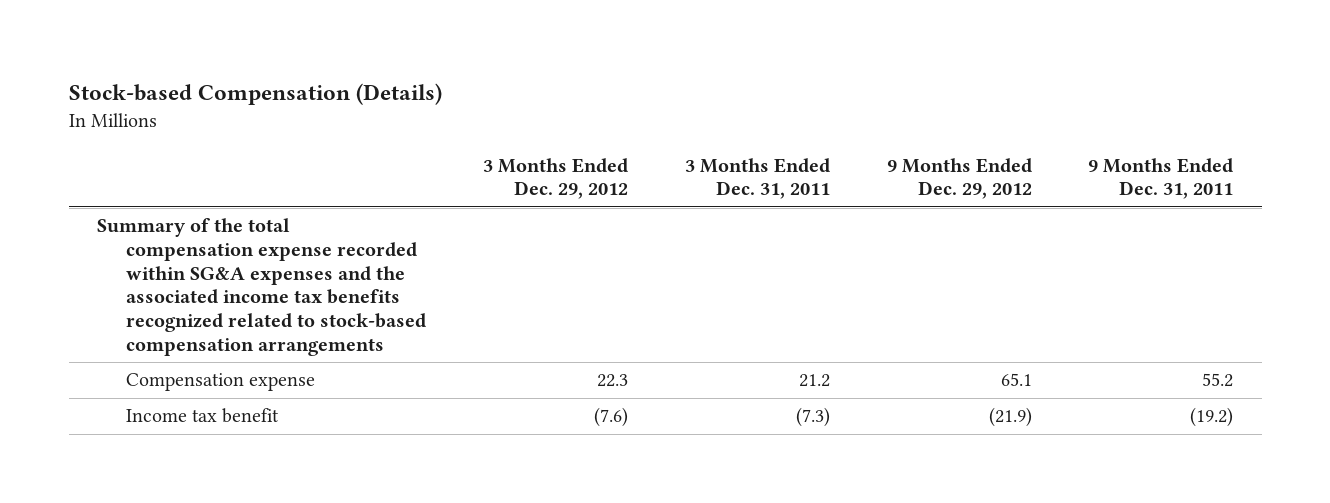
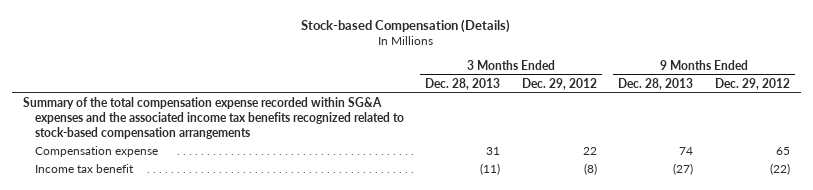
- | 3 Months Ended Dec. 29, 2012 | 3 Months Ended Dec. 31, 2011 | 9 Months Ended Dec. 29, 2012 | 9 Months Ended Dec. 31, 2011
+ | 3 Months Ended Dec. 28, 2013 | 3 Months Ended Dec. 29, 2012 | 9 Months Ended Dec. 28, 2013 | 9 Months Ended Dec. 29, 2012
- Compensation expense | 22.3 | 21.2 | 65.1 | 55.2
- Income tax benefit | (7.6) | (7.3) | (21.9) | (19.2)
+ Compensation expense | 31 | 22 | 74 | 65
+ Income tax benefit | (11) | (8) | (27) | (22)

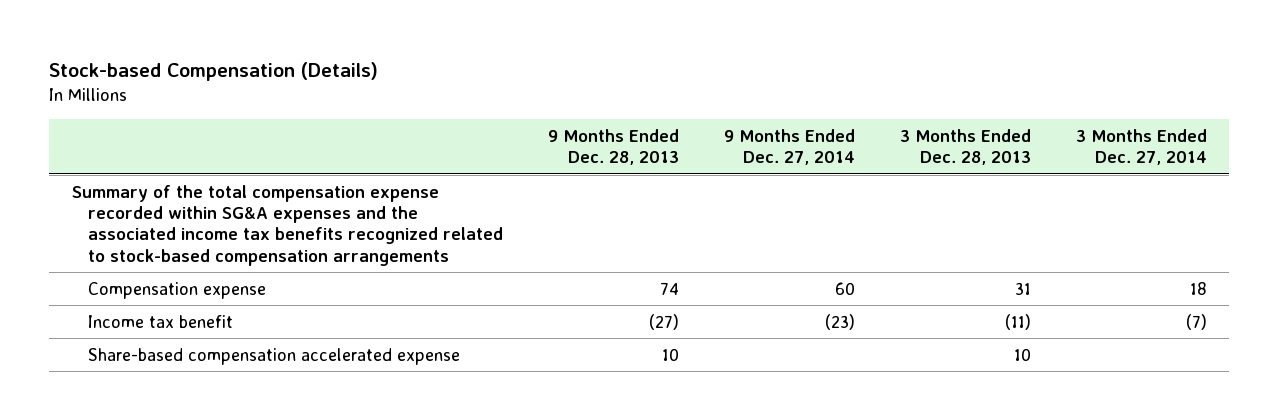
- | 3 Months Ended Dec. 28, 2013 | 3 Months Ended Dec. 29, 2012 | 9 Months Ended Dec. 28, 2013 | 9 Months Ended Dec. 29, 2012
+ | 9 Months Ended Dec. 28, 2013 | 9 Months Ended Dec. 27, 2014 | 3 Months Ended Dec. 28, 2013 | 3 Months Ended Dec. 27, 2014
+ Share-based compensation accelerated expense | 10 | | 10 |

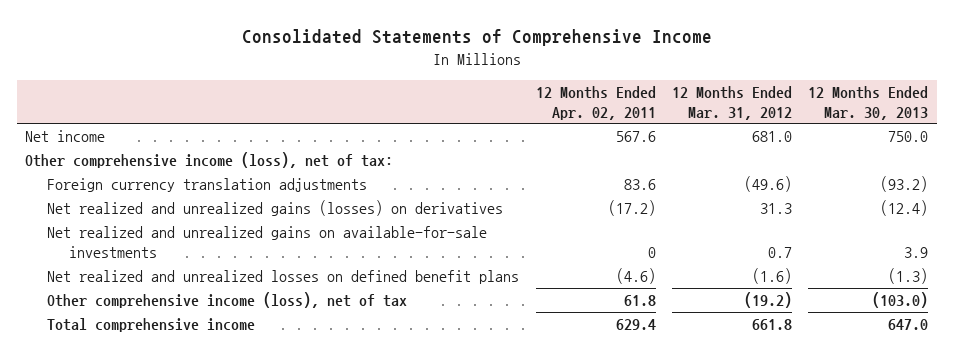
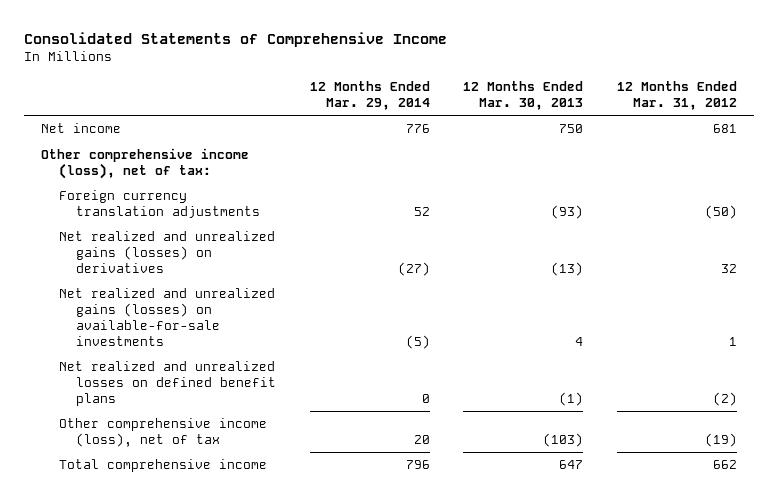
- | 12 Months Ended Apr. 02, 2011 | 12 Months Ended Mar. 31, 2012 | 12 Months Ended Mar. 30, 2013
+ | 12 Months Ended Mar. 29, 2014 | 12 Months Ended Mar. 30, 2013 | 12 Months Ended Mar. 31, 2012
- Net income | 567.6 | 681.0 | 750.0
+ Net income | 776 | 750 | 681
- Foreign currency translation adjustments | 83.6 | (49.6) | (93.2)
- Net realized and unrealized gains (losses) on derivatives | (17.2) | 31.3 | (12.4)
- Net realized and unrealized gains on available-for-sale investments | 0 | 0.7 | 3.9
- Net realized and unrealized losses on defined benefit plans | (4.6) | (1.6) | (1.3)
- Other comprehensive income (loss), net of tax | 61.8 | (19.2) | (103.0)
- Total comprehensive income | 629.4 | 661.8 | 647.0
+ Foreign currency translation adjustments | 52 | (93) | (50)
+ Net realized and unrealized gains (losses) on derivatives | (27) | (13) | 32
+ Net realized and unrealized gains (losses) on available-for-sale investments | (5) | 4 | 1
+ Net realized and unrealized losses on defined benefit plans | 0 | (1) | (2)
+ Other comprehensive income (loss), net of tax | 20 | (103) | (19)
+ Total comprehensive income | 796 | 647 | 662

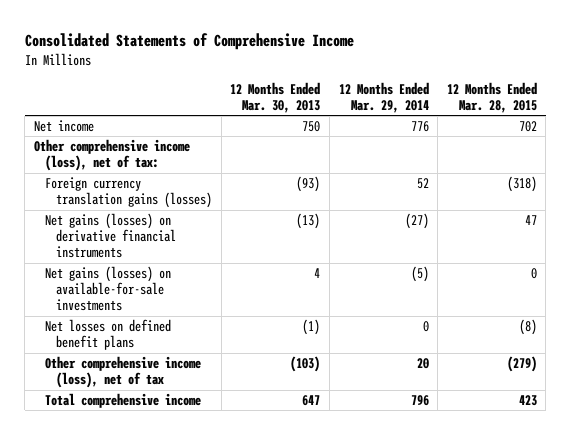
- | 12 Months Ended Mar. 29, 2014 | 12 Months Ended Mar. 30, 2013 | 12 Months Ended Mar. 31, 2012
+ | 12 Months Ended Mar. 30, 2013 | 12 Months Ended Mar. 29, 2014 | 12 Months Ended Mar. 28, 2015
- Foreign currency translation adjustments | 52 | (93) | (50)
- Net realized and unrealized gains (losses) on derivatives | (27) | (13) | 32
- Net realized and unrealized gains (losses) on available-for-sale investments | (5) | 4 | 1
- Net realized and unrealized losses on defined benefit plans | 0 | (1) | (2)
+ Foreign currency translation gains (losses) | (93) | 52 | (318)
+ Net gains (losses) on derivative financial instruments | (13) | (27) | 47
+ Net gains (losses) on available-for-sale investments | 4 | (5) | 0
+ Net losses on defined benefit plans | (1) | 0 | (8)

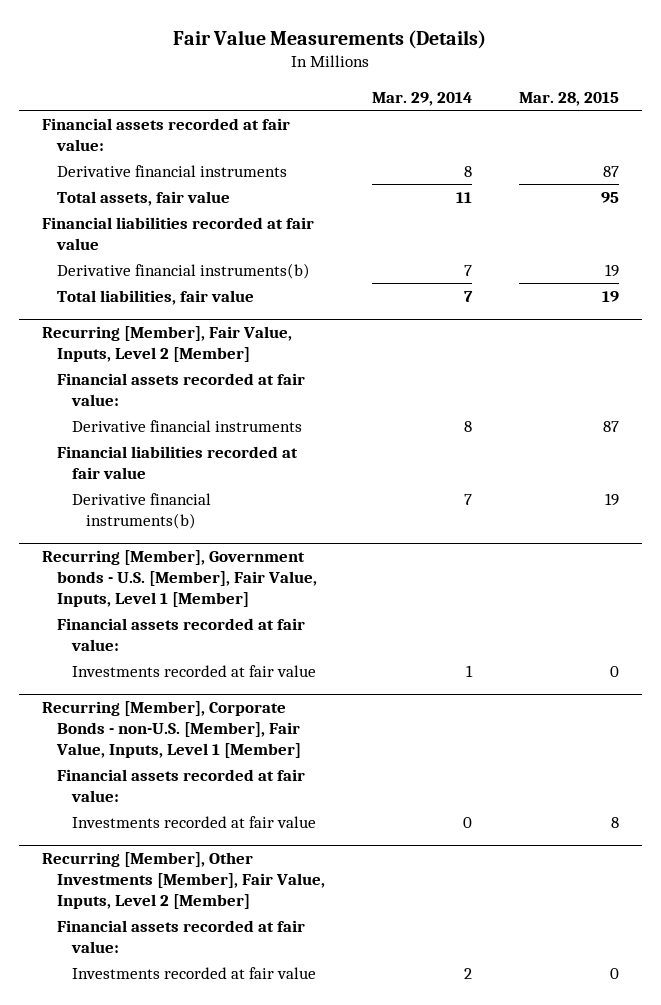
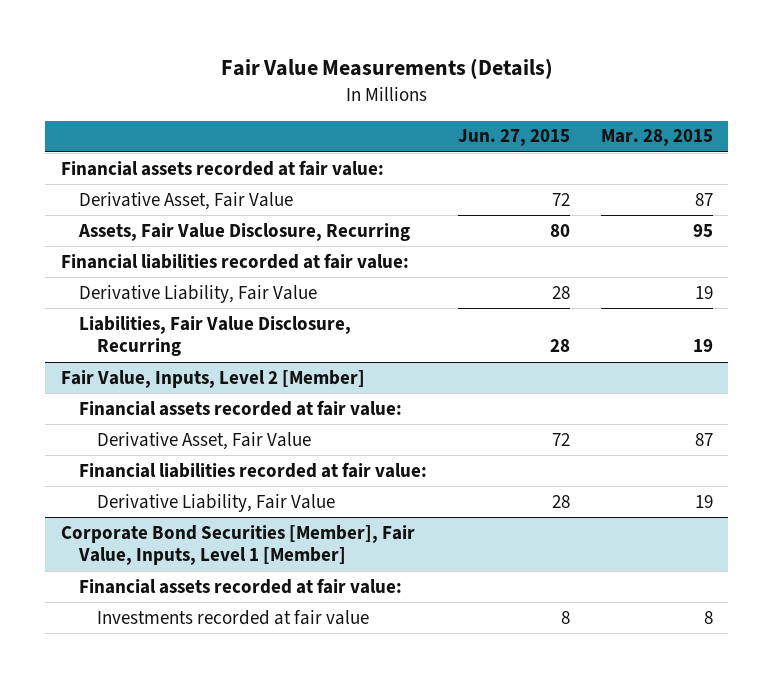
- | Mar. 29, 2014 | Mar. 28, 2015
+ | Jun. 27, 2015 | Mar. 28, 2015
- Derivative financial instruments | 8 | 87
- Total assets, fair value | 11 | 95
- Financial liabilities recorded at fair value
- Derivative financial instruments(b) | 7 | 19
- Total liabilities, fair value | 7 | 19
- Recurring [Member], Fair Value, Inputs, Level 2 [Member]
- Financial assets recorded at fair value:
- Derivative financial instruments | 8 | 87
- Financial liabilities recorded at fair value
- Derivative financial instruments(b) | 7 | 19
- Recurring [Member], Government bonds - U.S. [Member], Fair Value, Inputs, Level 1 [Member]
+ Derivative Asset, Fair Value | 72 | 87
+ Assets, Fair Value Disclosure, Recurring | 80 | 95
+ Financial liabilities recorded at fair value:
+ Derivative Liability, Fair Value | 28 | 19
+ Liabilities, Fair Value Disclosure, Recurring | 28 | 19
+ Fair Value, Inputs, Level 2 [Member]
- Investments recorded at fair value | 1 | 0
- Recurring [Member], Corporate Bonds - non-U.S. [Member], Fair Value, Inputs, Level 1 [Member]
+ Derivative Asset, Fair Value | 72 | 87
+ Financial liabilities recorded at fair value:
+ Derivative Liability, Fair Value | 28 | 19
+ Corporate Bond Securities [Member], Fair Value, Inputs, Level 1 [Member]
- Recurring [Member], Other Investments [Member], Fair Value, Inputs, Level 2 [Member]
- Financial assets recorded at fair value:
- Investments recorded at fair value | 2 | 0

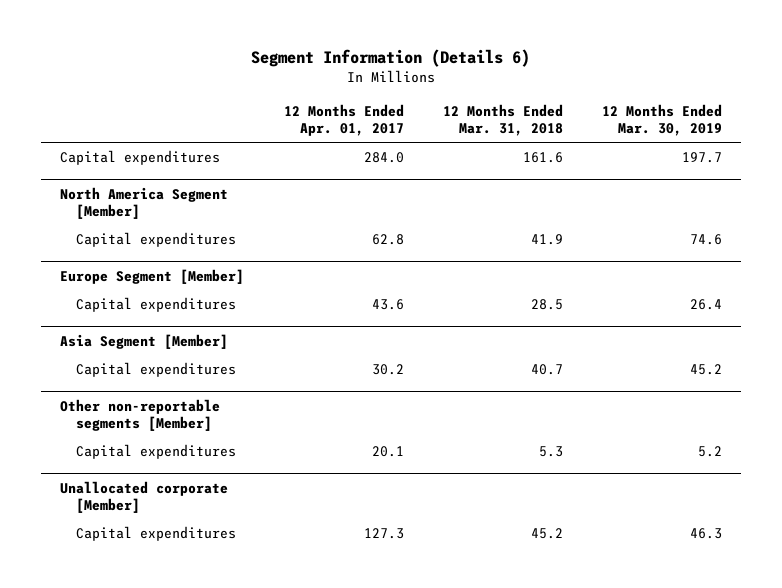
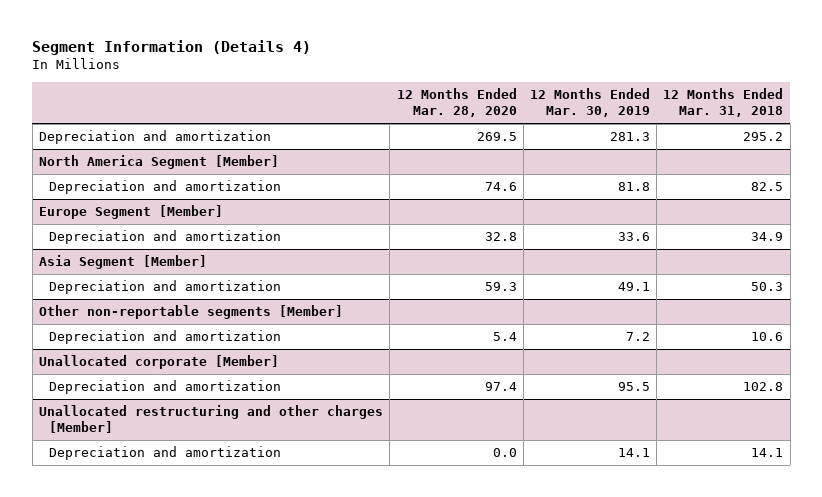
- Segment Information (Details 6)
+ Segment Information (Details 4)
- | 12 Months Ended Apr. 01, 2017 | 12 Months Ended Mar. 31, 2018 | 12 Months Ended Mar. 30, 2019
+ | 12 Months Ended Mar. 28, 2020 | 12 Months Ended Mar. 30, 2019 | 12 Months Ended Mar. 31, 2018
- Capital expenditures | 284.0 | 161.6 | 197.7
+ Depreciation and amortization | 269.5 | 281.3 | 295.2
@ North America Segment [Member]
- Capital expenditures | 62.8 | 41.9 | 74.6
+ Depreciation and amortization | 74.6 | 81.8 | 82.5
@ Europe Segment [Member]
- Capital expenditures | 43.6 | 28.5 | 26.4
+ Depreciation and amortization | 32.8 | 33.6 | 34.9
@ Asia Segment [Member]
- Capital expenditures | 30.2 | 40.7 | 45.2
+ Depreciation and amortization | 59.3 | 49.1 | 50.3
@ Other non-reportable segments [Member]
- Capital expenditures | 20.1 | 5.3 | 5.2
+ Depreciation and amortization | 5.4 | 7.2 | 10.6
@ Unallocated corporate [Member]
- Capital expenditures | 127.3 | 45.2 | 46.3
+ Depreciation and amortization | 97.4 | 95.5 | 102.8
+ Unallocated restructuring and other charges [Member]
+ Depreciation and amortization | 0.0 | 14.1 | 14.1

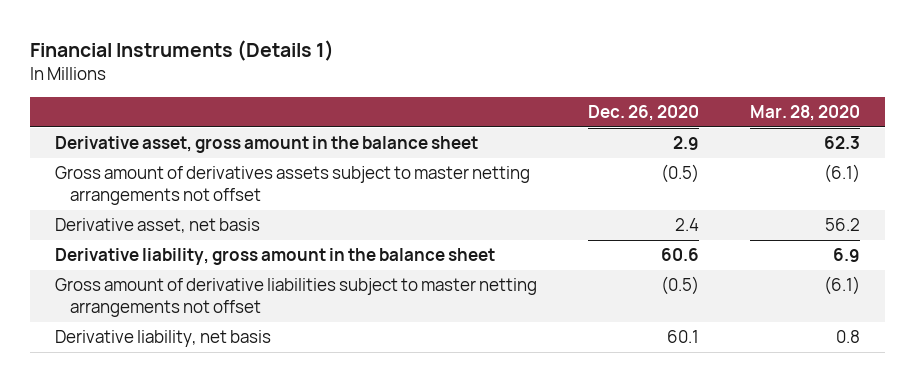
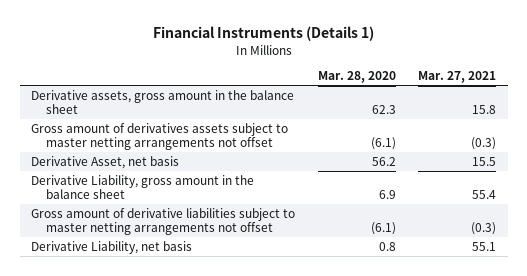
- | Dec. 26, 2020 | Mar. 28, 2020
+ | Mar. 28, 2020 | Mar. 27, 2021
- Derivative asset, gross amount in the balance sheet | 2.9 | 62.3
+ Derivative assets, gross amount in the balance sheet | 62.3 | 15.8
- Derivative asset, net basis | 2.4 | 56.2
- Derivative liability, gross amount in the balance sheet | 60.6 | 6.9
+ Derivative Asset, net basis | 56.2 | 15.5
+ Derivative Liability, gross amount in the balance sheet | 6.9 | 55.4
- Derivative liability, net basis | 60.1 | 0.8
+ Derivative Liability, net basis | 0.8 | 55.1

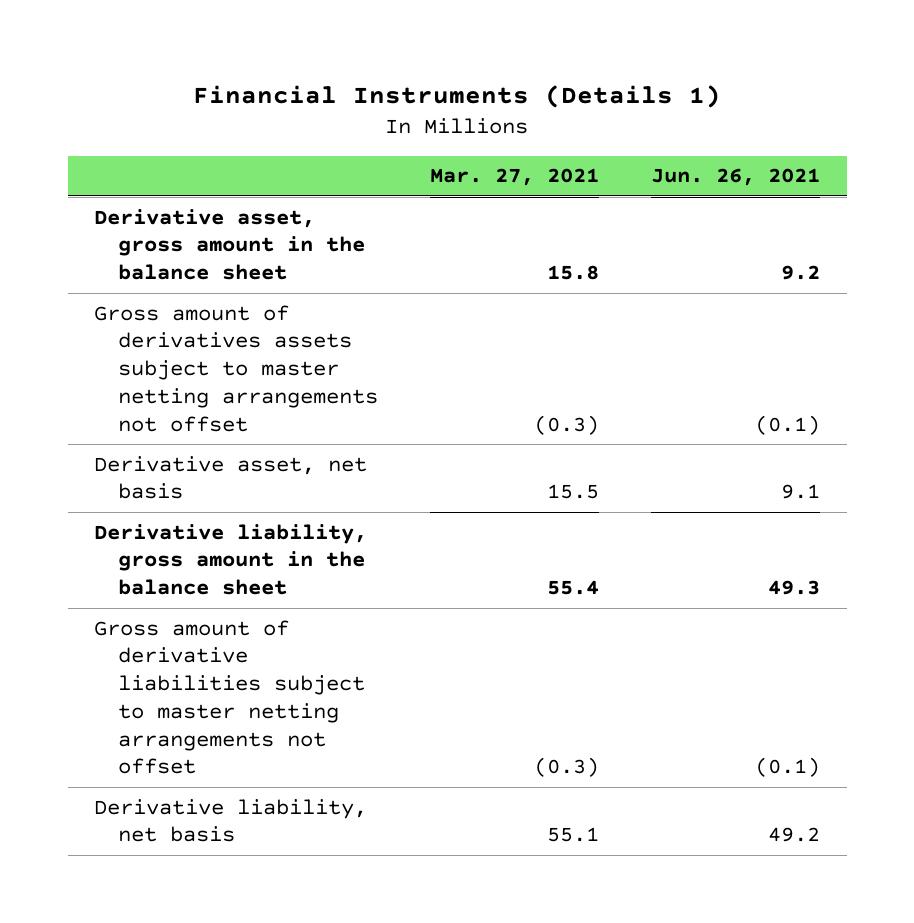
- | Mar. 28, 2020 | Mar. 27, 2021
+ | Mar. 27, 2021 | Jun. 26, 2021
- Derivative assets, gross amount in the balance sheet | 62.3 | 15.8
+ Derivative asset, gross amount in the balance sheet | 15.8 | 9.2
- Derivative Asset, net basis | 56.2 | 15.5
- Derivative Liability, gross amount in the balance sheet | 6.9 | 55.4
+ Derivative asset, net basis | 15.5 | 9.1
+ Derivative liability, gross amount in the balance sheet | 55.4 | 49.3
- Derivative Liability, net basis | 0.8 | 55.1
+ Derivative liability, net basis | 55.1 | 49.2

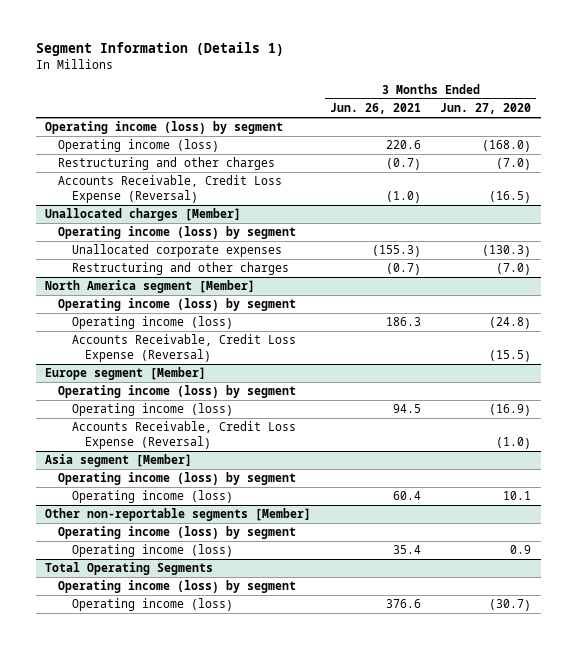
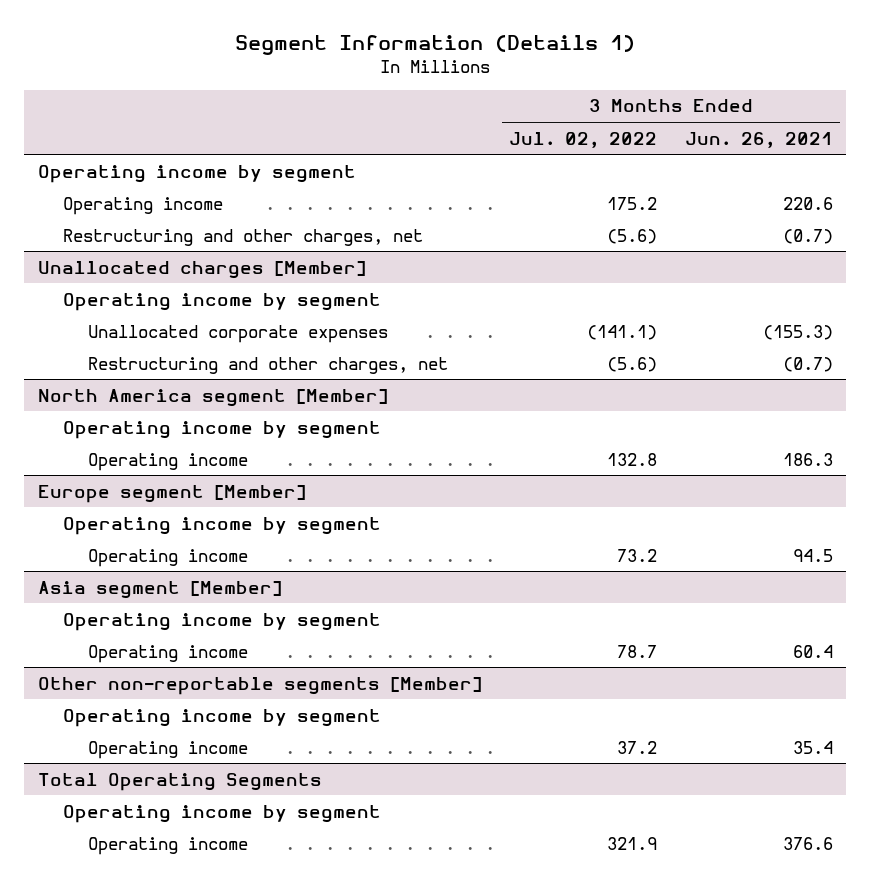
- | 3 Months Ended Jun. 26, 2021 | 3 Months Ended Jun. 27, 2020
+ | 3 Months Ended Jul. 02, 2022 | 3 Months Ended Jun. 26, 2021
- Operating income (loss) by segment
- Operating income (loss) | 220.6 | (168.0)
- Restructuring and other charges | (0.7) | (7.0)
- Accounts Receivable, Credit Loss Expense (Reversal) | (1.0) | (16.5)
+ Operating income by segment
+ Operating income | 175.2 | 220.6
+ Restructuring and other charges, net | (5.6) | (0.7)
@ Unallocated charges [Member]
- Operating income (loss) by segment
+ Operating income by segment
- Restructuring and other charges | (0.7) | (7.0)
+ Restructuring and other charges, net | (5.6) | (0.7)
@ North America segment [Member]
- Operating income (loss) by segment
- Operating income (loss) | 186.3 | (24.8)
- Accounts Receivable, Credit Loss Expense (Reversal) | | (15.5)
+ Operating income by segment
+ Operating income | 132.8 | 186.3
@ Europe segment [Member]
- Operating income (loss) by segment
- Operating income (loss) | 94.5 | (16.9)
- Accounts Receivable, Credit Loss Expense (Reversal) | | (1.0)
+ Operating income by segment
+ Operating income | 73.2 | 94.5
@ Asia segment [Member]
- Operating income (loss) by segment
- Operating income (loss) | 60.4 | 10.1
+ Operating income by segment
+ Operating income | 78.7 | 60.4
@ Other non-reportable segments [Member]
- Operating income (loss) by segment
- Operating income (loss) | 35.4 | 0.9
+ Operating income by segment
+ Operating income | 37.2 | 35.4
@ Total Operating Segments
- Operating income (loss) by segment
- Operating income (loss) | 376.6 | (30.7)
+ Operating income by segment
+ Operating income | 321.9 | 376.6

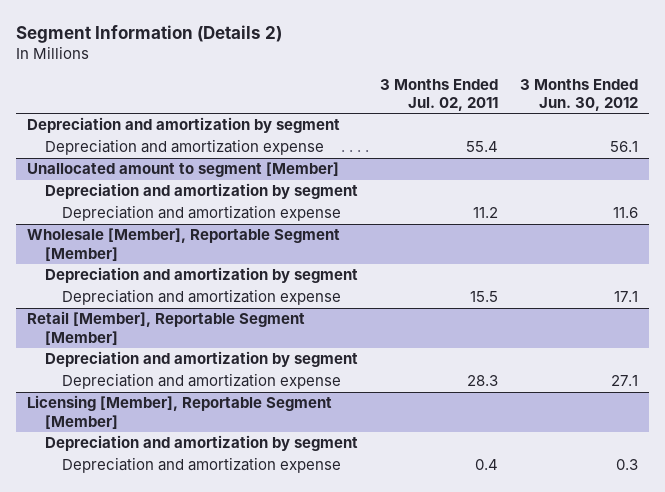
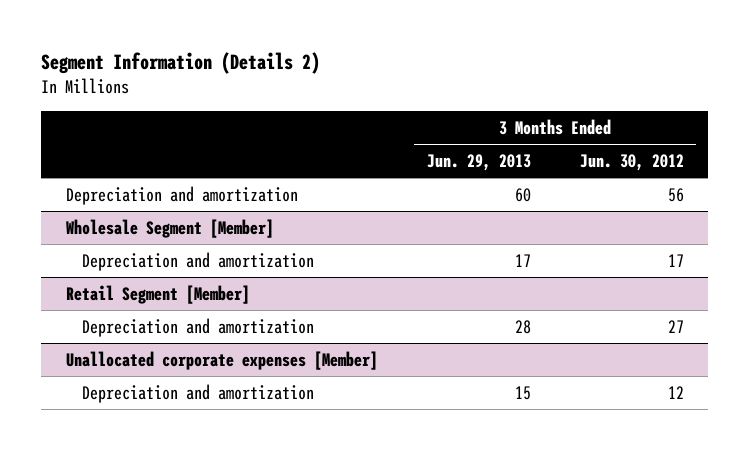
- | 3 Months Ended Jul. 02, 2011 | 3 Months Ended Jun. 30, 2012
+ | 3 Months Ended Jun. 29, 2013 | 3 Months Ended Jun. 30, 2012
- Depreciation and amortization by segment
- Depreciation and amortization expense | 55.4 | 56.1
- Unallocated amount to segment [Member]
- Depreciation and amortization by segment
- Depreciation and amortization expense | 11.2 | 11.6
- Wholesale [Member], Reportable Segment [Member]
- Depreciation and amortization by segment
- Depreciation and amortization expense | 15.5 | 17.1
- Retail [Member], Reportable Segment [Member]
- Depreciation and amortization by segment
- Depreciation and amortization expense | 28.3 | 27.1
- Licensing [Member], Reportable Segment [Member]
- Depreciation and amortization by segment
- Depreciation and amortization expense | 0.4 | 0.3
+ Depreciation and amortization | 60 | 56
+ Wholesale Segment [Member]
+ Depreciation and amortization | 17 | 17
+ Retail Segment [Member]
+ Depreciation and amortization | 28 | 27
+ Unallocated corporate expenses [Member]
+ Depreciation and amortization | 15 | 12

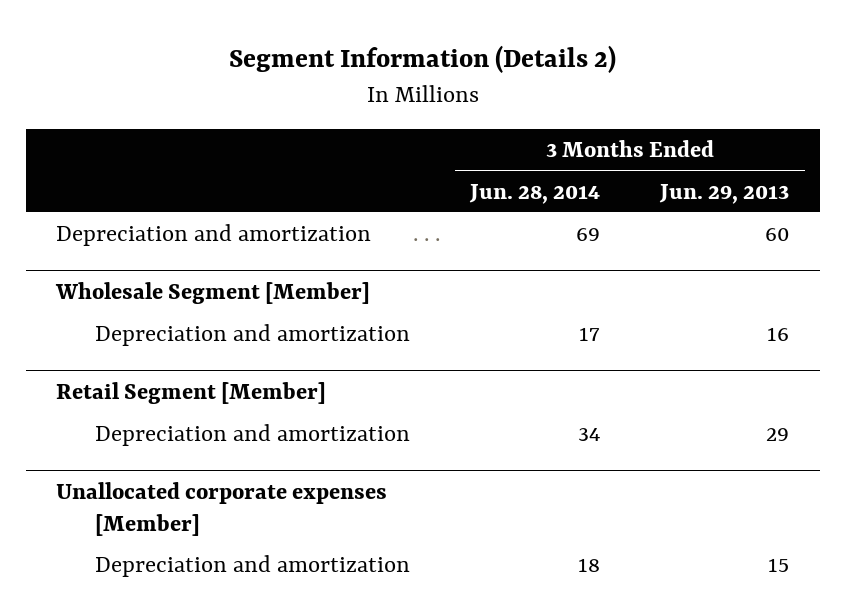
- | 3 Months Ended Jun. 29, 2013 | 3 Months Ended Jun. 30, 2012
+ | 3 Months Ended Jun. 28, 2014 | 3 Months Ended Jun. 29, 2013
@ Wholesale Segment [Member]
- Depreciation and amortization | 17 | 17
+ Depreciation and amortization | 17 | 16
@ Retail Segment [Member]
- Depreciation and amortization | 28 | 27
+ Depreciation and amortization | 34 | 29

